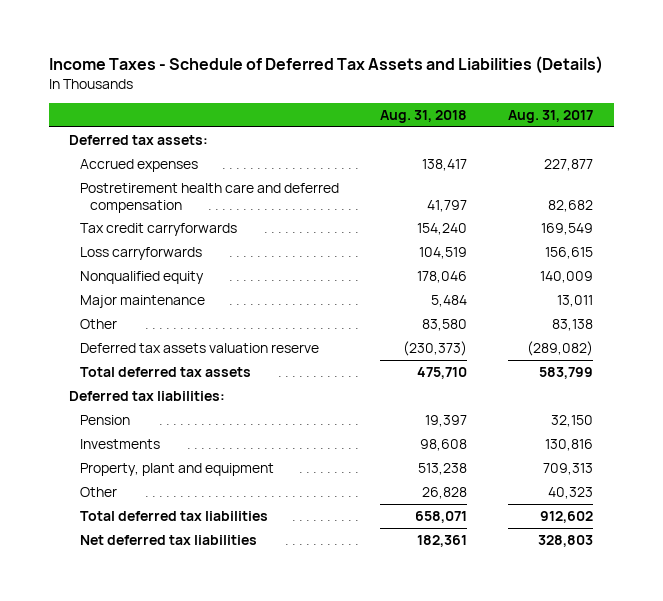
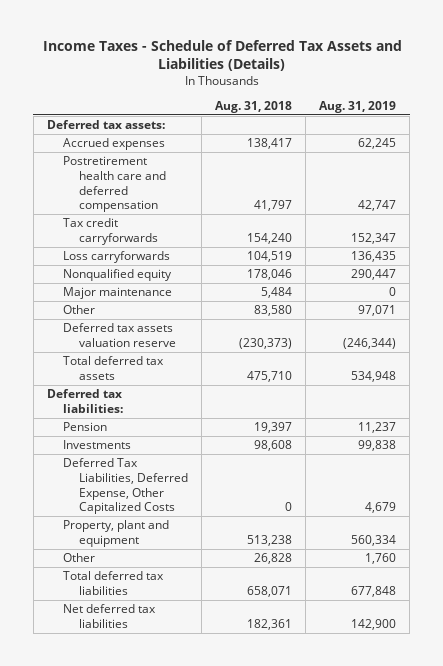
- | Aug. 31, 2018 | Aug. 31, 2017
+ | Aug. 31, 2018 | Aug. 31, 2019
+ Deferred Tax Liabilities, Deferred Expense, Other Capitalized Costs | 0 | 4,679

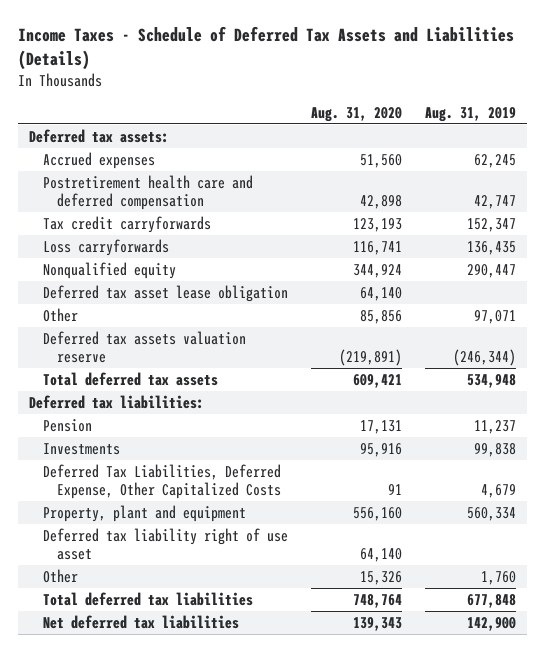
- | Aug. 31, 2018 | Aug. 31, 2019
+ | Aug. 31, 2020 | Aug. 31, 2019
- Major maintenance | 5,484 | 0
+ Deferred tax asset lease obligation | 64,140 |
+ Deferred tax liability right of use asset | 64,140 |

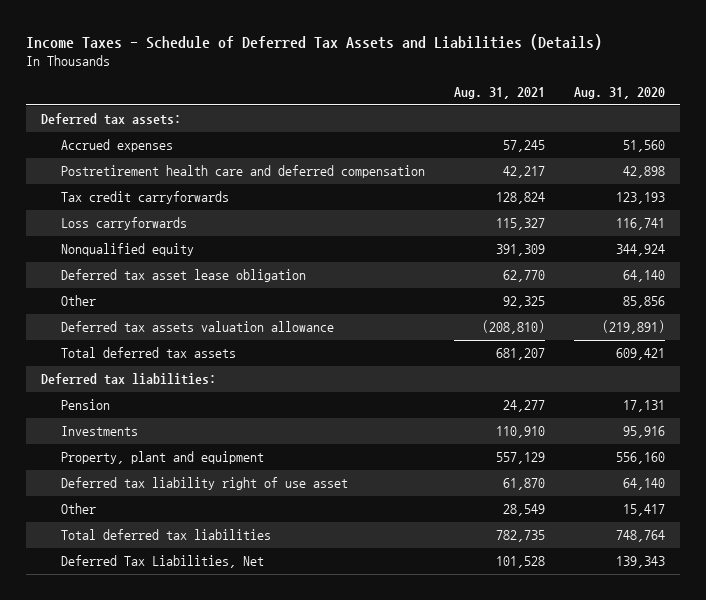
- | Aug. 31, 2020 | Aug. 31, 2019
+ | Aug. 31, 2021 | Aug. 31, 2020
- Deferred tax assets valuation reserve | (219,891) | (246,344)
+ Deferred tax assets valuation allowance | (208,810) | (219,891)
- Deferred Tax Liabilities, Deferred Expense, Other Capitalized Costs | 91 | 4,679
- Other | 15,326 | 1,760
+ Other | 28,549 | 15,417
- Net deferred tax liabilities | 139,343 | 142,900
+ Deferred Tax Liabilities, Net | 101,528 | 139,343

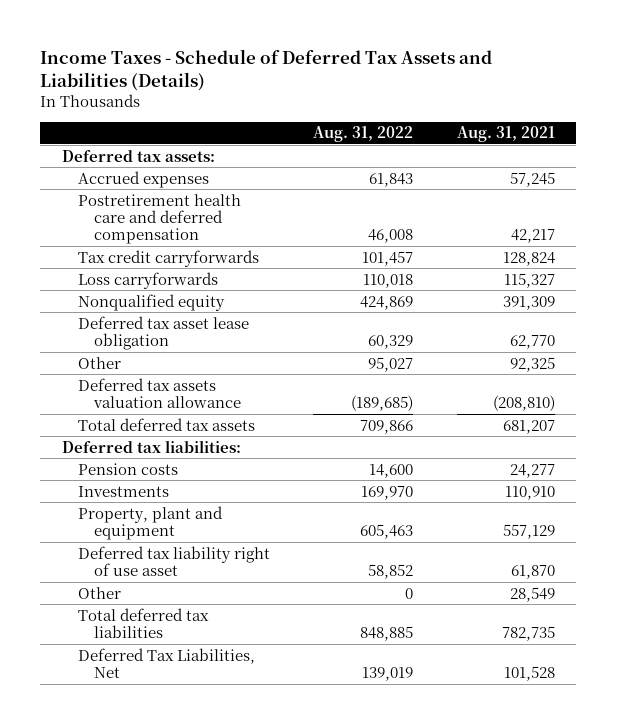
- | Aug. 31, 2021 | Aug. 31, 2020
+ | Aug. 31, 2022 | Aug. 31, 2021
- Pension | 24,277 | 17,131
+ Pension costs | 14,600 | 24,277

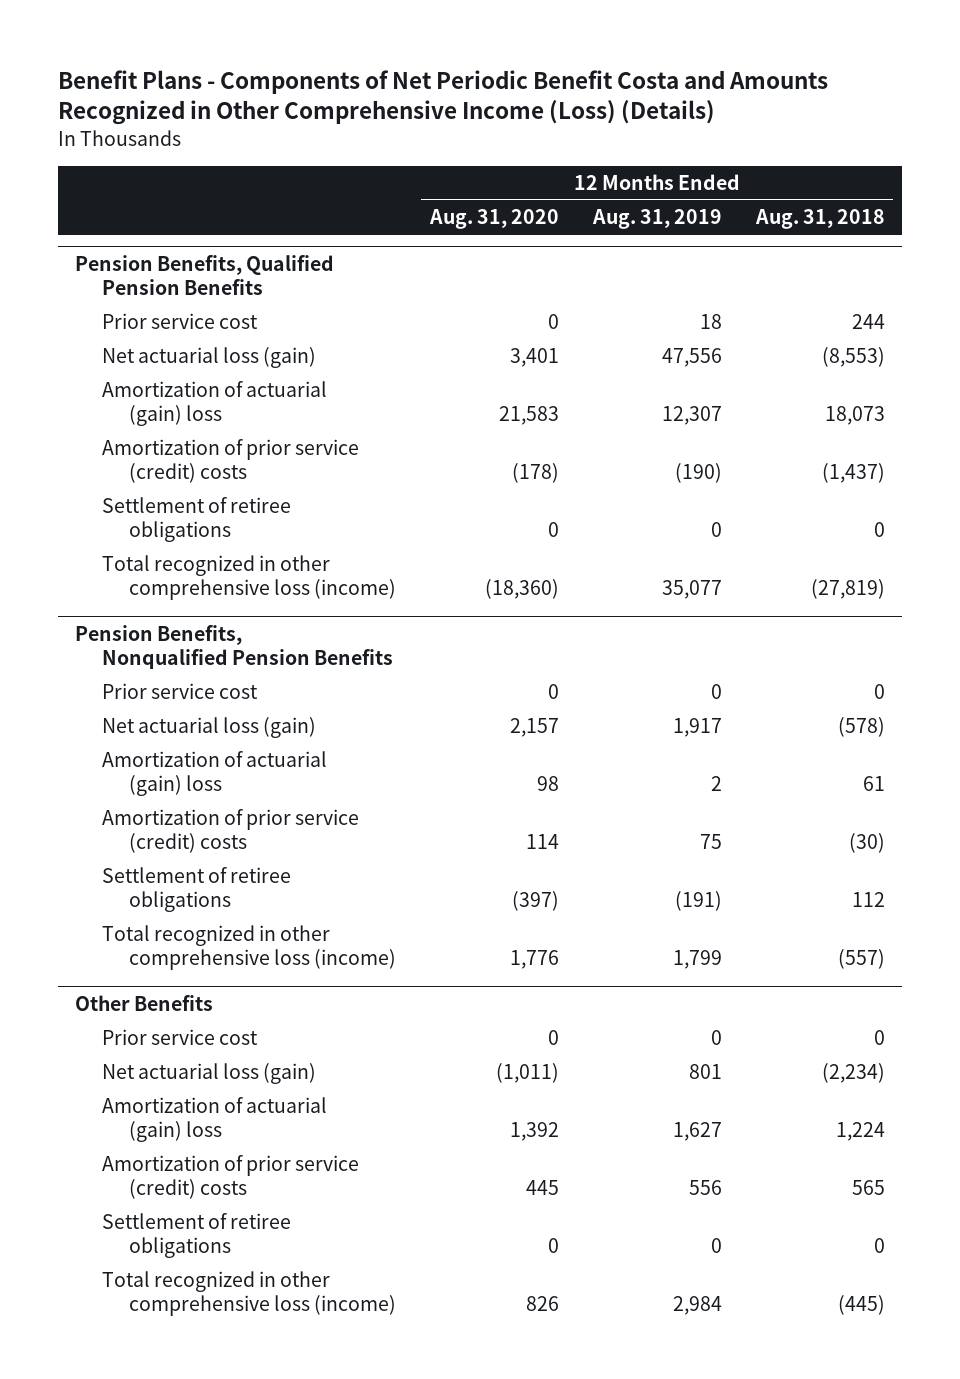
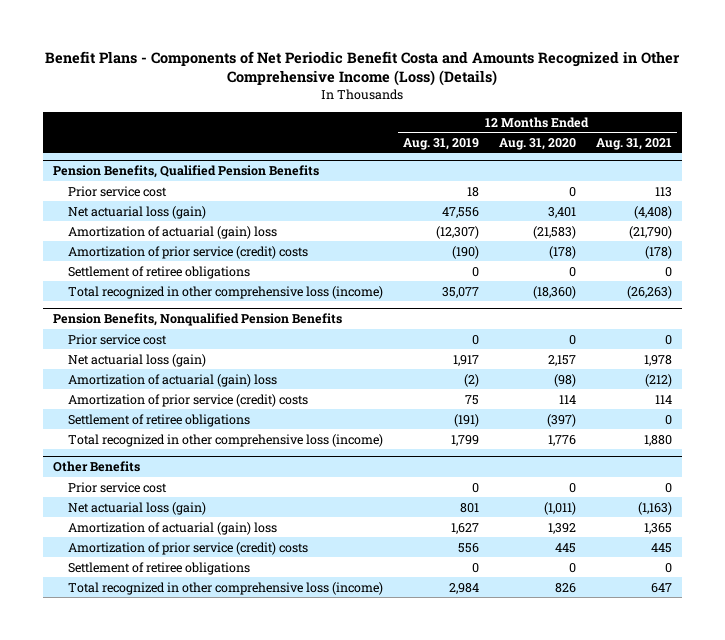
- | 12 Months Ended Aug. 31, 2020 | 12 Months Ended Aug. 31, 2019 | 12 Months Ended Aug. 31, 2018
+ | 12 Months Ended Aug. 31, 2019 | 12 Months Ended Aug. 31, 2020 | 12 Months Ended Aug. 31, 2021
@ Pension Benefits, Qualified Pension Benefits
- Amortization of actuarial (gain) loss | 21,583 | 12,307 | 18,073
+ Amortization of actuarial (gain) loss | (12,307) | (21,583) | (21,790)
@ Pension Benefits, Nonqualified Pension Benefits
- Amortization of actuarial (gain) loss | 98 | 2 | 61
+ Amortization of actuarial (gain) loss | (2) | (98) | (212)

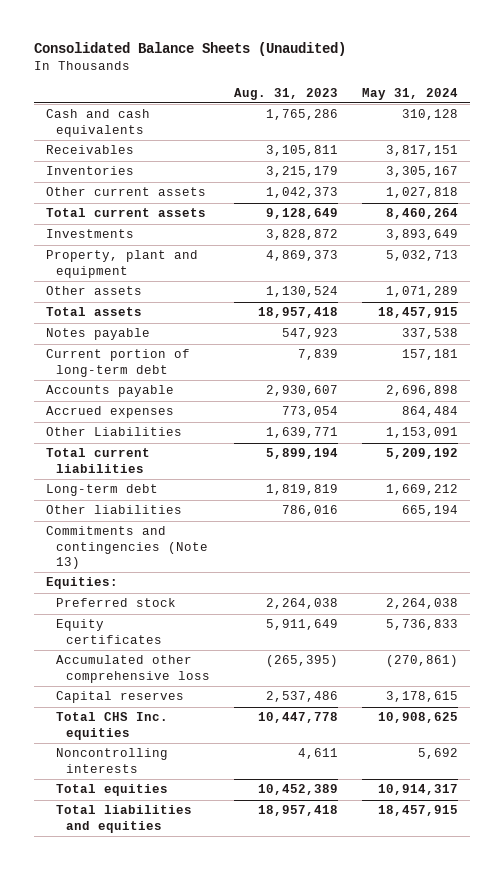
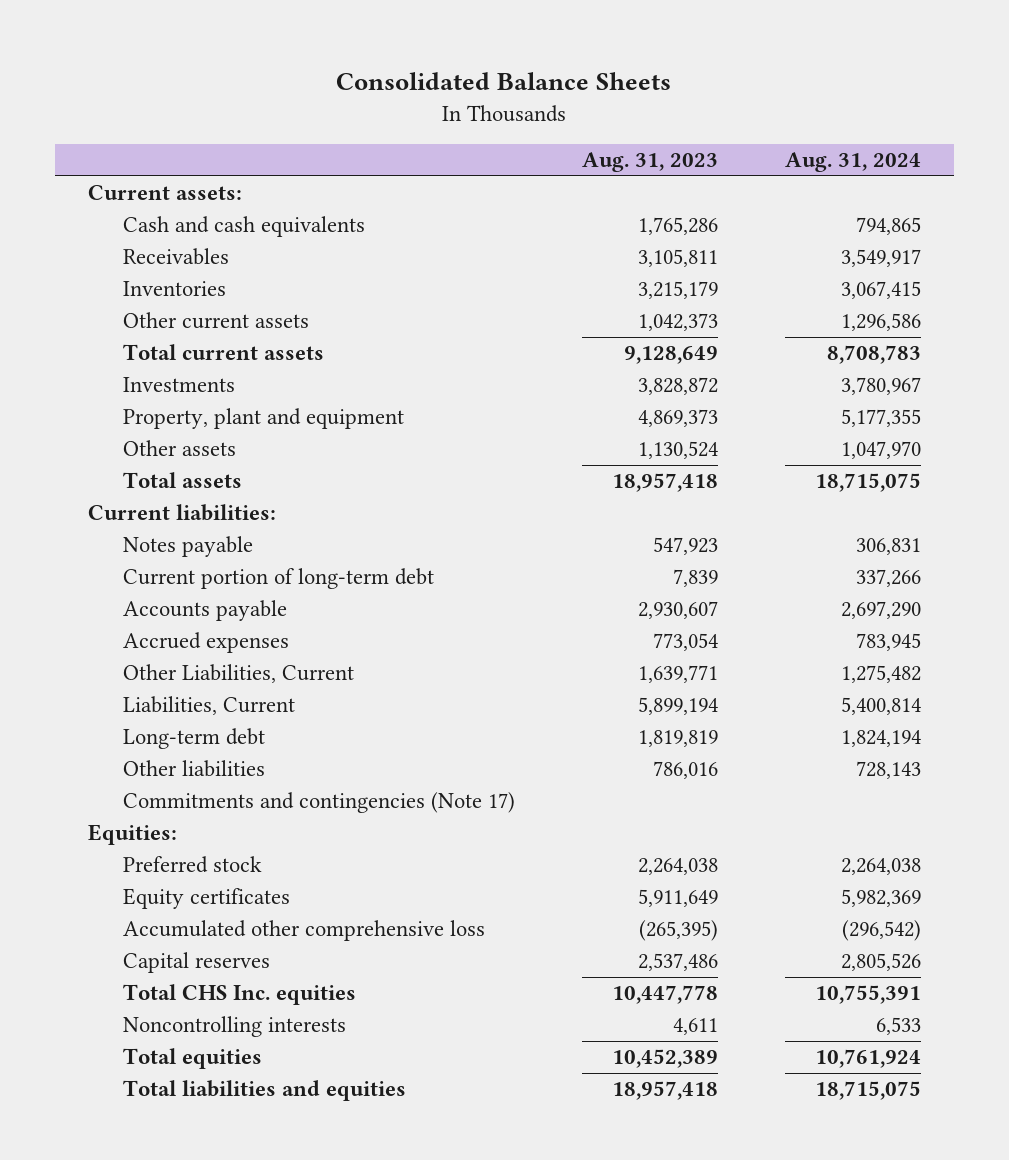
- Consolidated Balance Sheets (Unaudited)
+ Consolidated Balance Sheets
- | Aug. 31, 2023 | May 31, 2024
+ | Aug. 31, 2023 | Aug. 31, 2024
+ Current assets:
+ Current liabilities:
- Other Liabilities | 1,639,771 | 1,153,091
- Total current liabilities | 5,899,194 | 5,209,192
+ Other Liabilities, Current | 1,639,771 | 1,275,482
+ Liabilities, Current | 5,899,194 | 5,400,814
- Commitments and contingencies (Note 13)
+ Commitments and contingencies (Note 17)

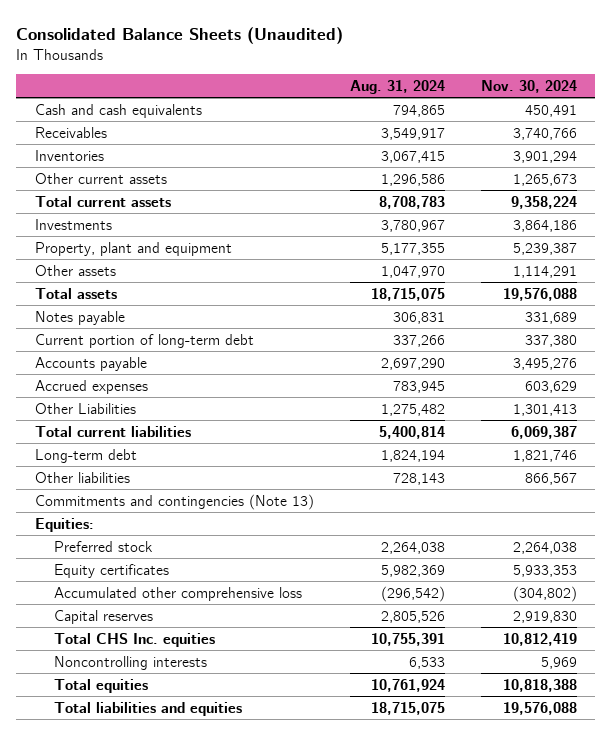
- Consolidated Balance Sheets
+ Consolidated Balance Sheets (Unaudited)
- | Aug. 31, 2023 | Aug. 31, 2024
+ | Aug. 31, 2024 | Nov. 30, 2024
- Current assets:
- Current liabilities:
- Other Liabilities, Current | 1,639,771 | 1,275,482
- Liabilities, Current | 5,899,194 | 5,400,814
+ Other Liabilities | 1,275,482 | 1,301,413
+ Total current liabilities | 5,400,814 | 6,069,387
- Commitments and contingencies (Note 17)
+ Commitments and contingencies (Note 13)

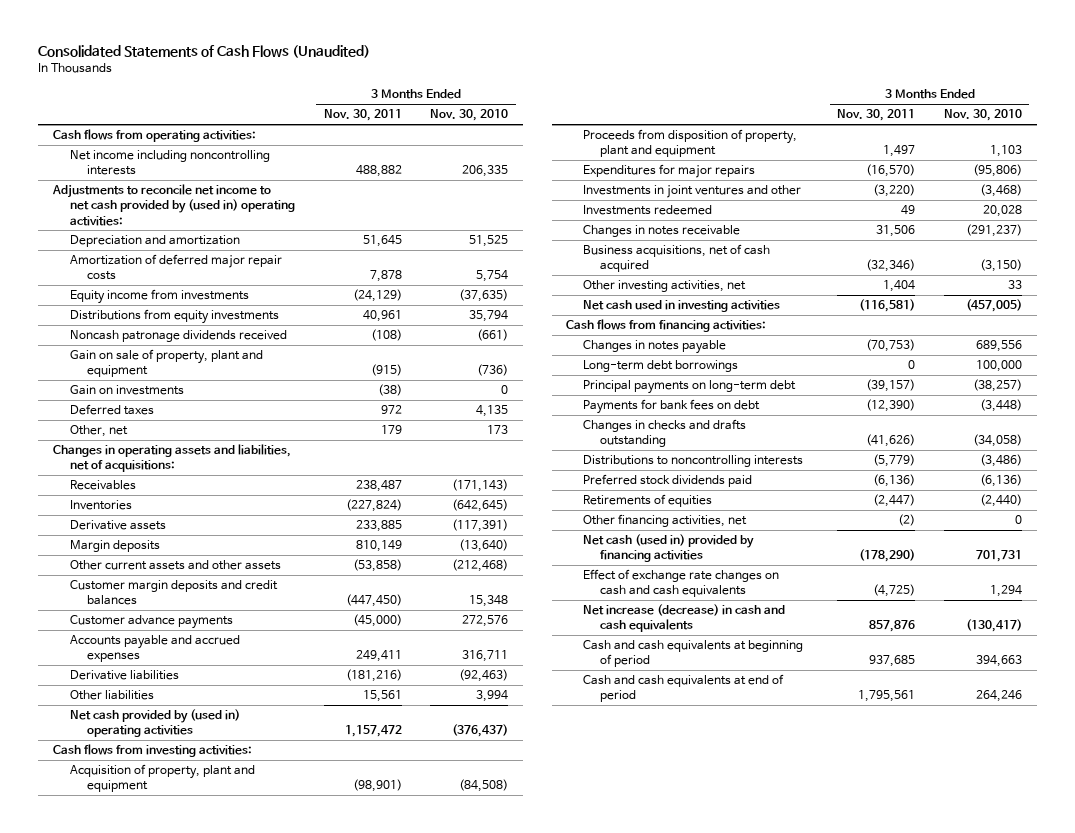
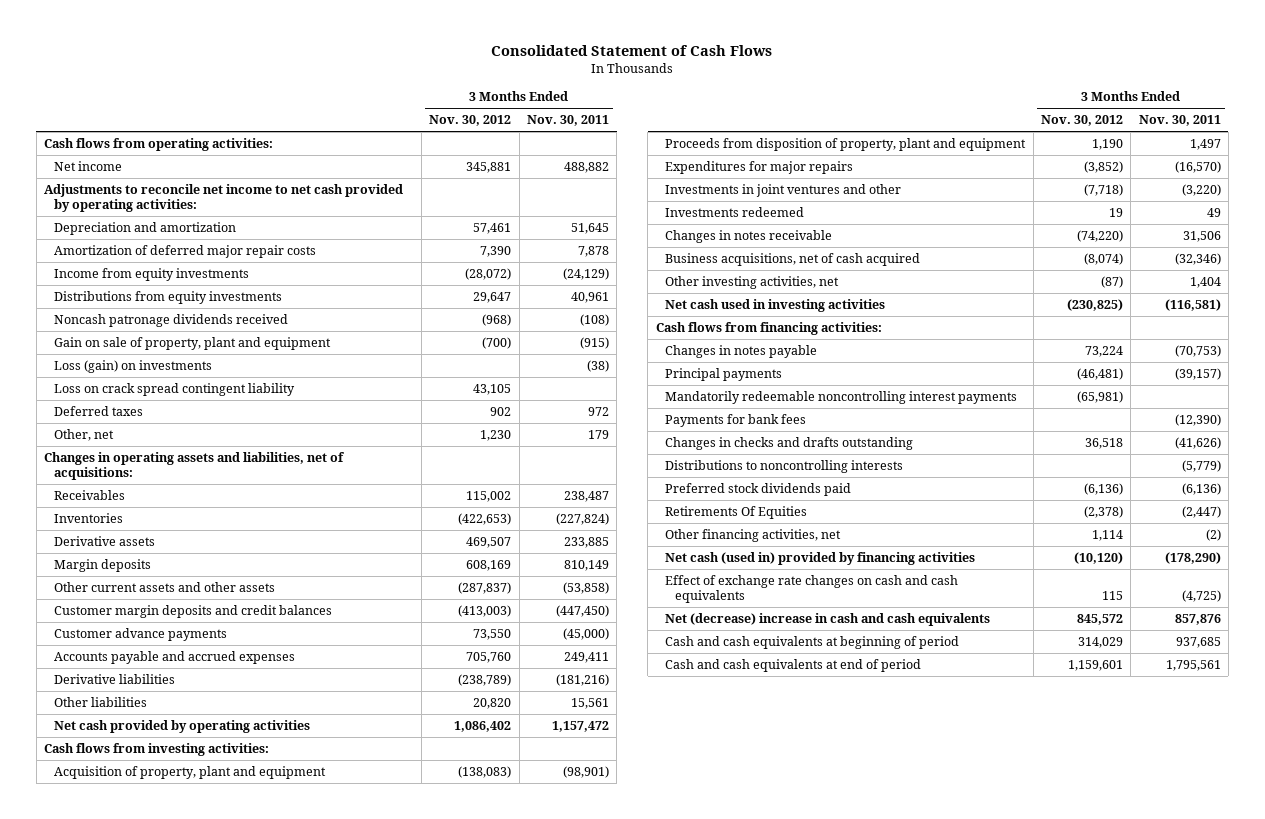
- Consolidated Statements of Cash Flows (Unaudited)
+ Consolidated Statement of Cash Flows
- | 3 Months Ended Nov. 30, 2011 | 3 Months Ended Nov. 30, 2010
+ | 3 Months Ended Nov. 30, 2012 | 3 Months Ended Nov. 30, 2011
- Net income including noncontrolling interests | 488,882 | 206,335
- Adjustments to reconcile net income to net cash provided by (used in) operating activities:
+ Net income | 345,881 | 488,882
+ Adjustments to reconcile net income to net cash provided by operating activities:
- Equity income from investments | (24,129) | (37,635)
+ Income from equity investments | (28,072) | (24,129)
- Gain on investments | (38) | 0
+ Loss (gain) on investments | | (38)
+ Loss on crack spread contingent liability | 43,105 |
- Net cash provided by (used in) operating activities | 1,157,472 | (376,437)
+ Net cash provided by operating activities | 1,086,402 | 1,157,472
- Long-term debt borrowings | 0 | 100,000
- Principal payments on long-term debt | (39,157) | (38,257)
- Payments for bank fees on debt | (12,390) | (3,448)
+ Principal payments | (46,481) | (39,157)
+ Mandatorily redeemable noncontrolling interest payments | (65,981) |
+ Payments for bank fees | | (12,390)
- Retirements of equities | (2,447) | (2,440)
+ Retirements Of Equities | (2,378) | (2,447)
- Net increase (decrease) in cash and cash equivalents | 857,876 | (130,417)
+ Net (decrease) increase in cash and cash equivalents | 845,572 | 857,876

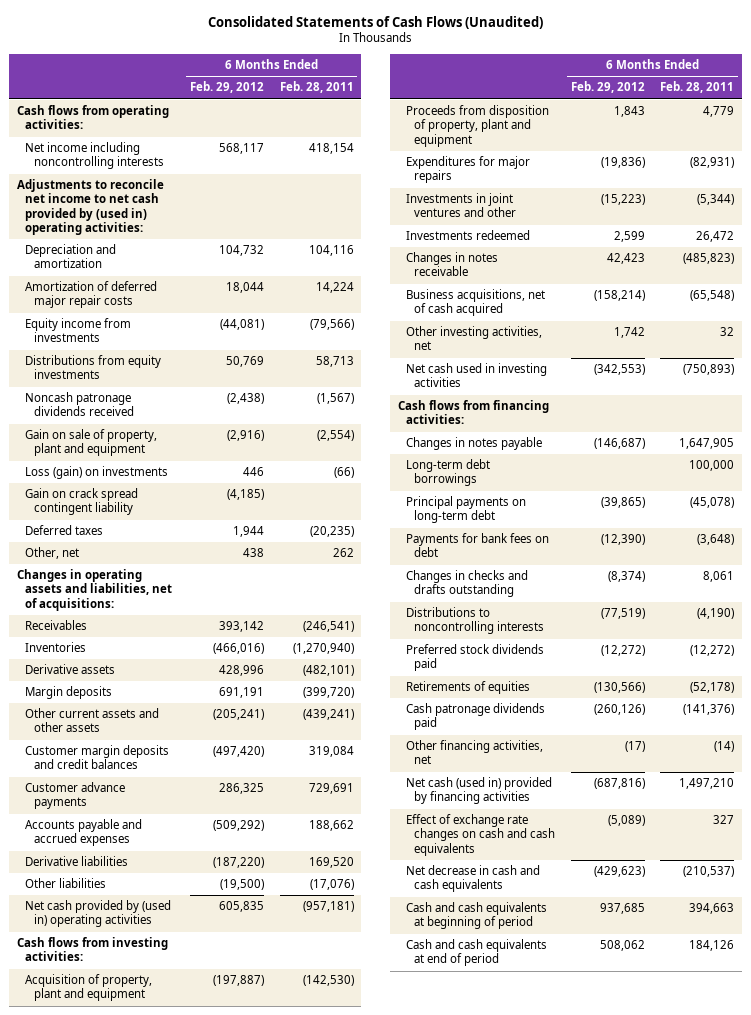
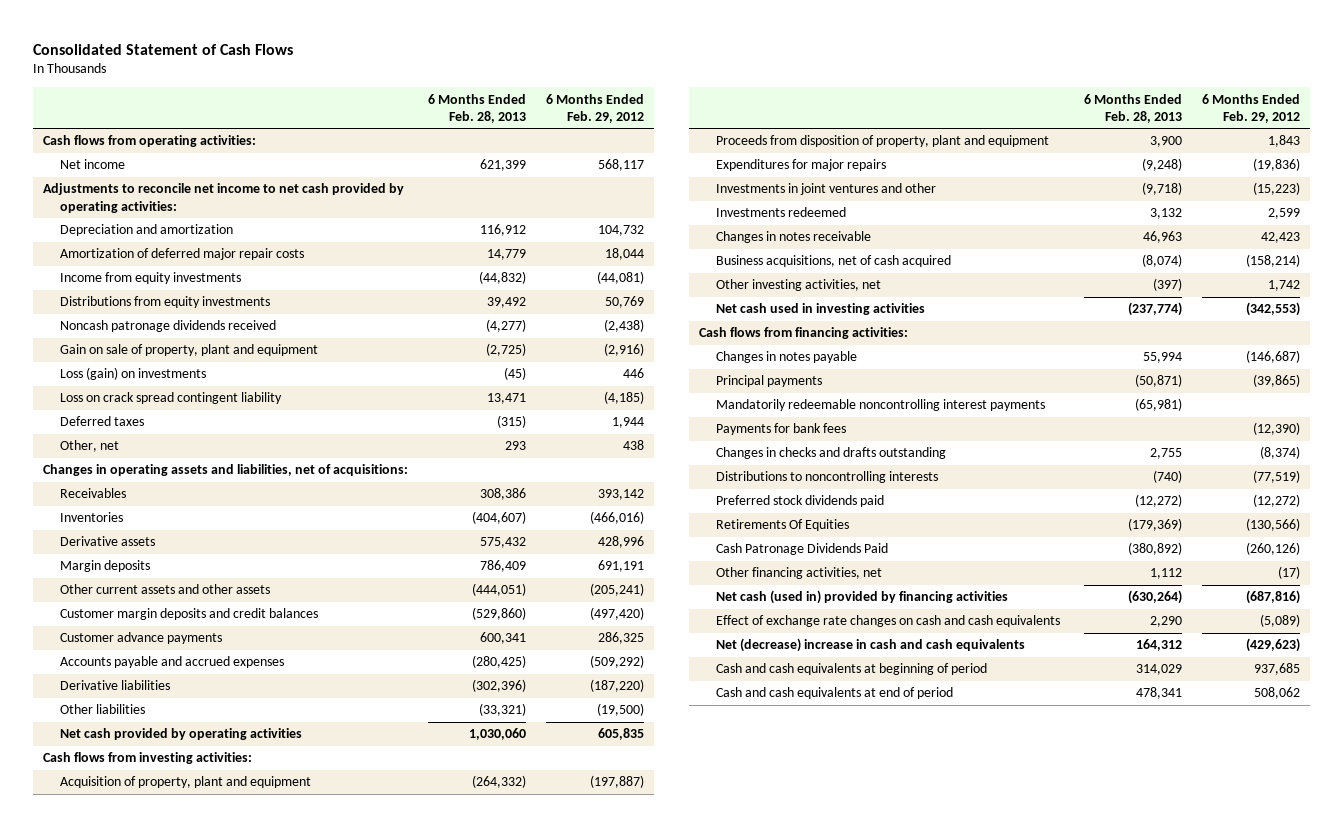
- Consolidated Statements of Cash Flows (Unaudited)
+ Consolidated Statement of Cash Flows
- | 6 Months Ended Feb. 29, 2012 | 6 Months Ended Feb. 28, 2011
+ | 6 Months Ended Feb. 28, 2013 | 6 Months Ended Feb. 29, 2012
- Net income including noncontrolling interests | 568,117 | 418,154
- Adjustments to reconcile net income to net cash provided by (used in) operating activities:
+ Net income | 621,399 | 568,117
+ Adjustments to reconcile net income to net cash provided by operating activities:
- Equity income from investments | (44,081) | (79,566)
+ Income from equity investments | (44,832) | (44,081)
- Gain on crack spread contingent liability | (4,185) |
+ Loss on crack spread contingent liability | 13,471 | (4,185)
- Net cash provided by (used in) operating activities | 605,835 | (957,181)
+ Net cash provided by operating activities | 1,030,060 | 605,835
- Long-term debt borrowings | | 100,000
- Principal payments on long-term debt | (39,865) | (45,078)
- Payments for bank fees on debt | (12,390) | (3,648)
+ Principal payments | (50,871) | (39,865)
+ Mandatorily redeemable noncontrolling interest payments | (65,981) |
+ Payments for bank fees | | (12,390)
- Retirements of equities | (130,566) | (52,178)
- Cash patronage dividends paid | (260,126) | (141,376)
+ Retirements Of Equities | (179,369) | (130,566)
+ Cash Patronage Dividends Paid | (380,892) | (260,126)
- Net decrease in cash and cash equivalents | (429,623) | (210,537)
+ Net (decrease) increase in cash and cash equivalents | 164,312 | (429,623)

